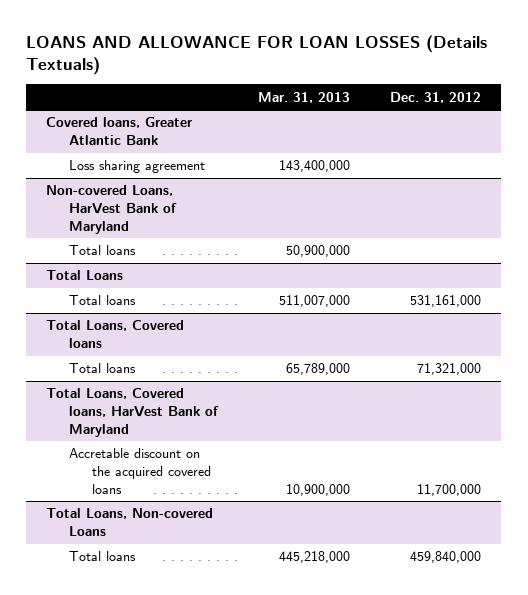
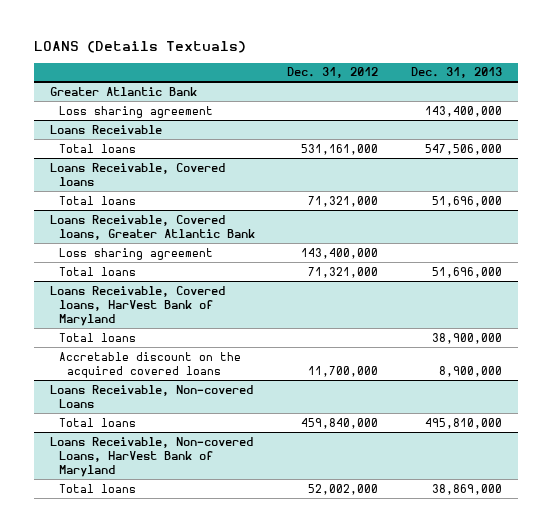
- LOANS AND ALLOWANCE FOR LOAN LOSSES (Details Textuals)
+ LOANS (Details Textuals)
- | Mar. 31, 2013 | Dec. 31, 2012
+ | Dec. 31, 2012 | Dec. 31, 2013
- Covered loans, Greater Atlantic Bank
+ Greater Atlantic Bank
- Non-covered Loans, HarVest Bank of Maryland
- Total loans | 50,900,000 |
- Total Loans
+ Loans Receivable
- Total Loans, Covered loans
+ Loans Receivable, Covered loans
- Total Loans, Covered loans, HarVest Bank of Maryland
+ Loans Receivable, Covered loans, Greater Atlantic Bank
+ Loss sharing agreement | 143,400,000 |
+ Total loans | 71,321,000 | 51,696,000
+ Loans Receivable, Covered loans, HarVest Bank of Maryland
+ Total loans | | 38,900,000
- Total Loans, Non-covered Loans
+ Loans Receivable, Non-covered Loans
+ Loans Receivable, Non-covered Loans, HarVest Bank of Maryland
+ Total loans | 52,002,000 | 38,869,000

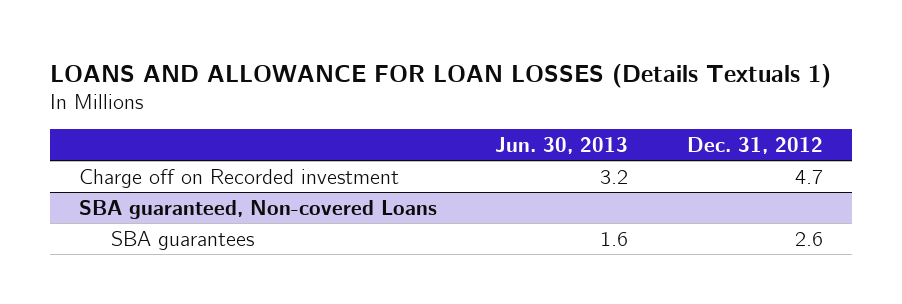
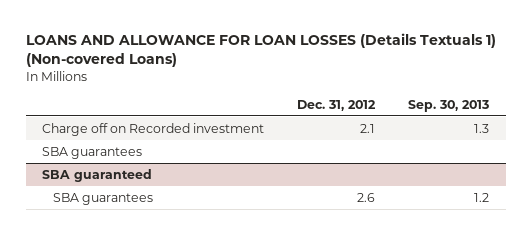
- LOANS AND ALLOWANCE FOR LOAN LOSSES (Details Textuals 1)
+ LOANS AND ALLOWANCE FOR LOAN LOSSES (Details Textuals 1) (Non-covered Loans)
- | Jun. 30, 2013 | Dec. 31, 2012
+ | Dec. 31, 2012 | Sep. 30, 2013
- Charge off on Recorded investment | 3.2 | 4.7
- SBA guaranteed, Non-covered Loans
+ Charge off on Recorded investment | 2.1 | 1.3
+ SBA guarantees
+ SBA guaranteed

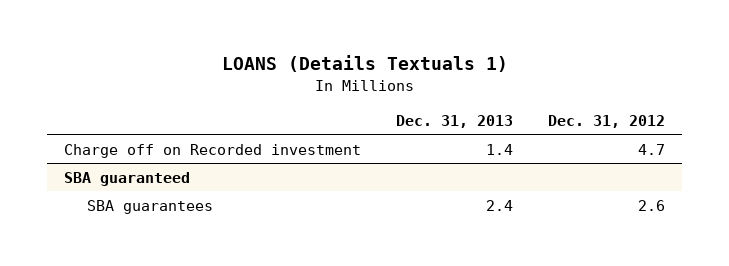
- LOANS AND ALLOWANCE FOR LOAN LOSSES (Details Textuals 1) (Non-covered Loans)
+ LOANS (Details Textuals 1)
- | Dec. 31, 2012 | Sep. 30, 2013
+ | Dec. 31, 2013 | Dec. 31, 2012
- Charge off on Recorded investment | 2.1 | 1.3
- SBA guarantees
+ Charge off on Recorded investment | 1.4 | 4.7

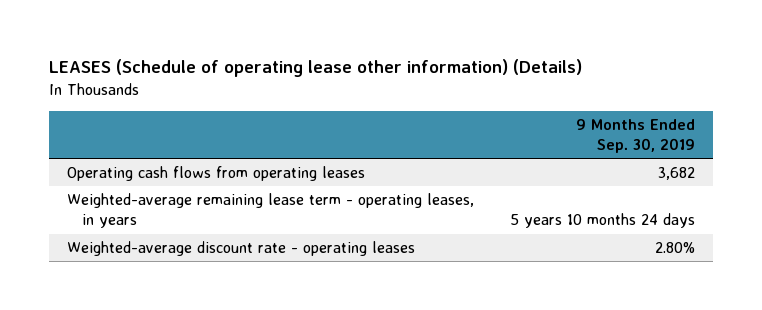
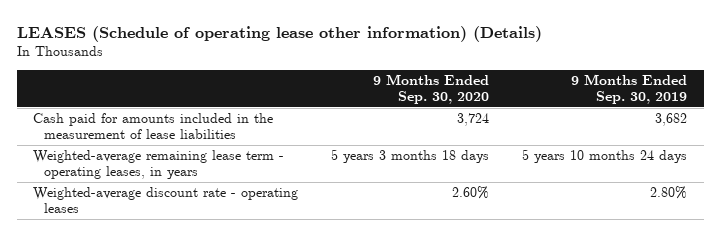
- | 9 Months Ended Sep. 30, 2019
+ | 9 Months Ended Sep. 30, 2020 | 9 Months Ended Sep. 30, 2019
- Operating cash flows from operating leases | 3,682
+ Cash paid for amounts included in the measurement of lease liabilities | 3,724 | 3,682

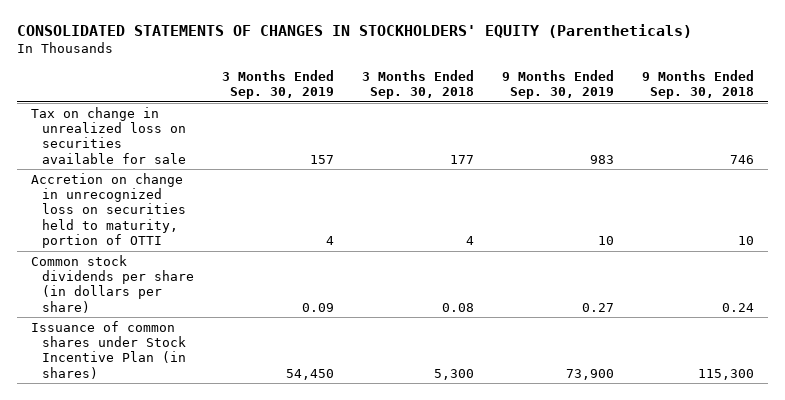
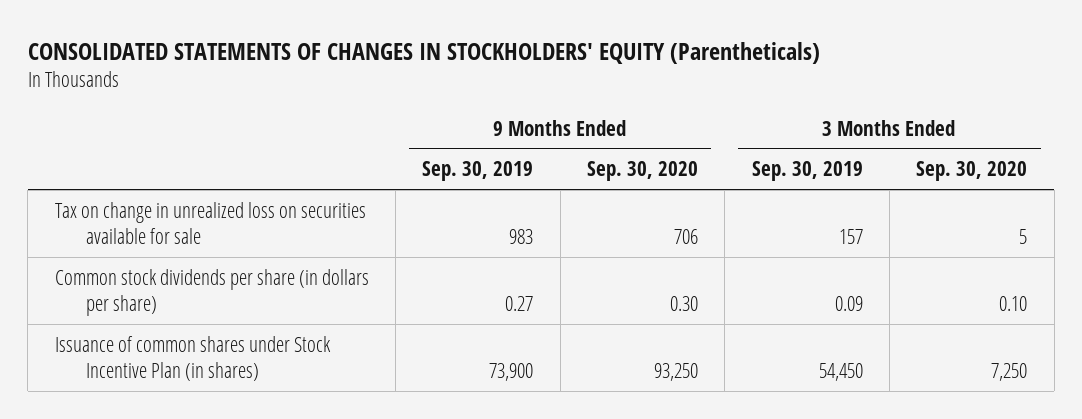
- | 3 Months Ended Sep. 30, 2019 | 3 Months Ended Sep. 30, 2018 | 9 Months Ended Sep. 30, 2019 | 9 Months Ended Sep. 30, 2018
+ | 9 Months Ended Sep. 30, 2019 | 9 Months Ended Sep. 30, 2020 | 3 Months Ended Sep. 30, 2019 | 3 Months Ended Sep. 30, 2020
- Accretion on change in unrecognized loss on securities held to maturity, portion of OTTI | 4 | 4 | 10 | 10

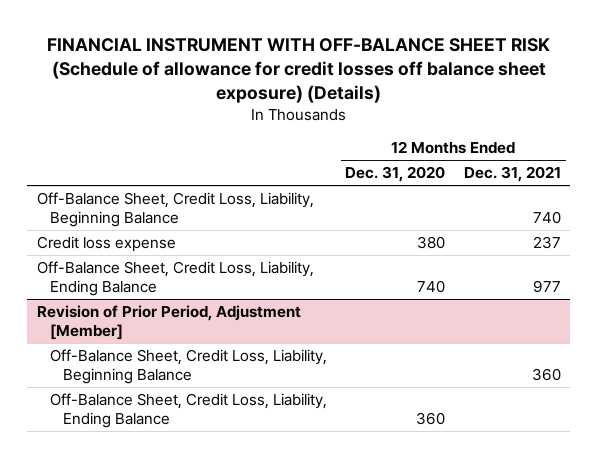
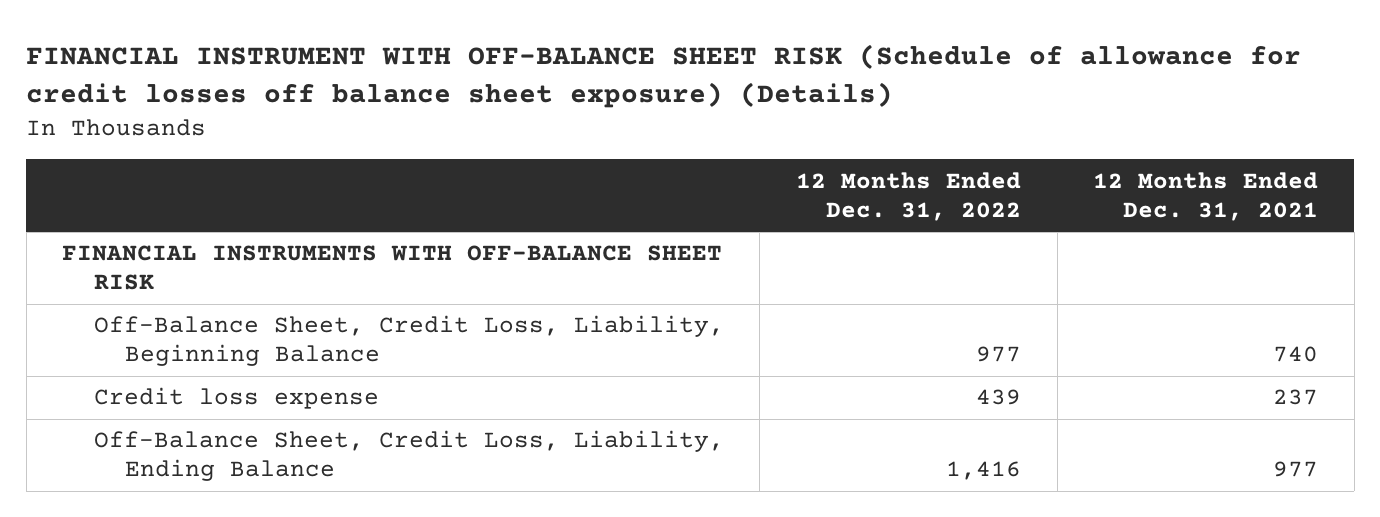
- | 12 Months Ended Dec. 31, 2020 | 12 Months Ended Dec. 31, 2021
+ | 12 Months Ended Dec. 31, 2022 | 12 Months Ended Dec. 31, 2021
+ FINANCIAL INSTRUMENTS WITH OFF-BALANCE SHEET RISK
- Revision of Prior Period, Adjustment [Member]
- Off-Balance Sheet, Credit Loss, Liability, Beginning Balance | | 360
- Off-Balance Sheet, Credit Loss, Liability, Ending Balance | 360 |

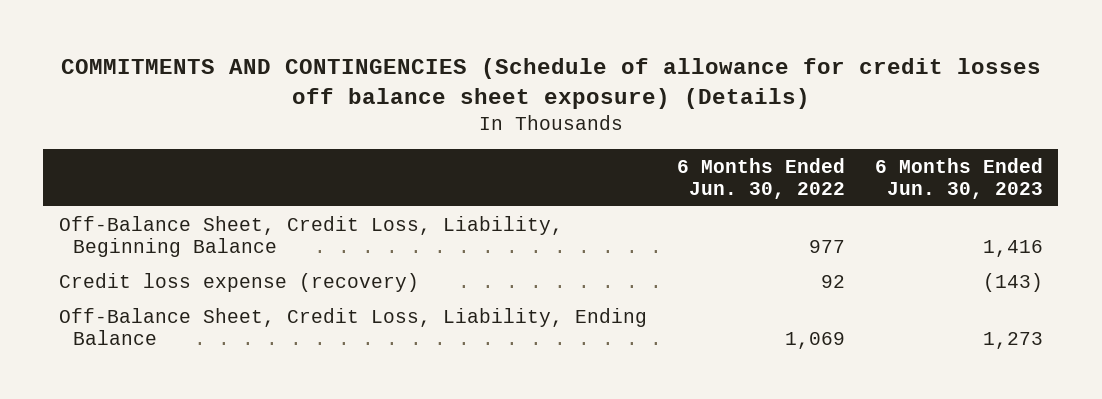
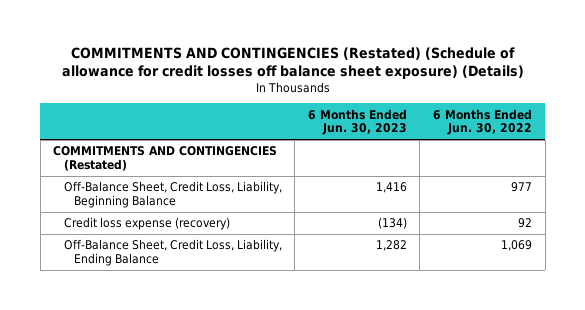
- COMMITMENTS AND CONTINGENCIES (Schedule of allowance for credit losses off balance sheet exposure) (Details)
+ COMMITMENTS AND CONTINGENCIES (Restated) (Schedule of allowance for credit losses off balance sheet exposure) (Details)
- | 6 Months Ended Jun. 30, 2022 | 6 Months Ended Jun. 30, 2023
+ | 6 Months Ended Jun. 30, 2023 | 6 Months Ended Jun. 30, 2022
+ COMMITMENTS AND CONTINGENCIES (Restated)
- Credit loss expense (recovery) | 92 | (143)
- Off-Balance Sheet, Credit Loss, Liability, Ending Balance | 1,069 | 1,273
+ Credit loss expense (recovery) | (134) | 92
+ Off-Balance Sheet, Credit Loss, Liability, Ending Balance | 1,282 | 1,069

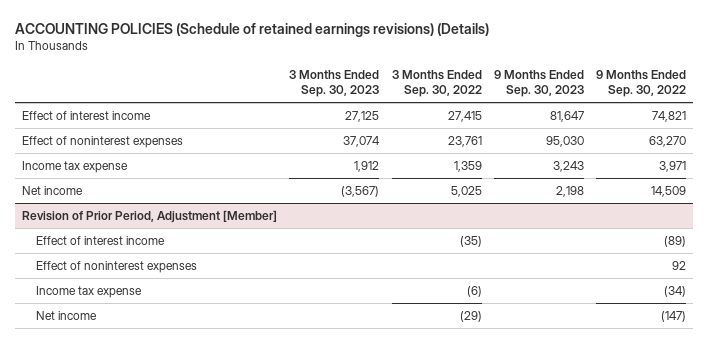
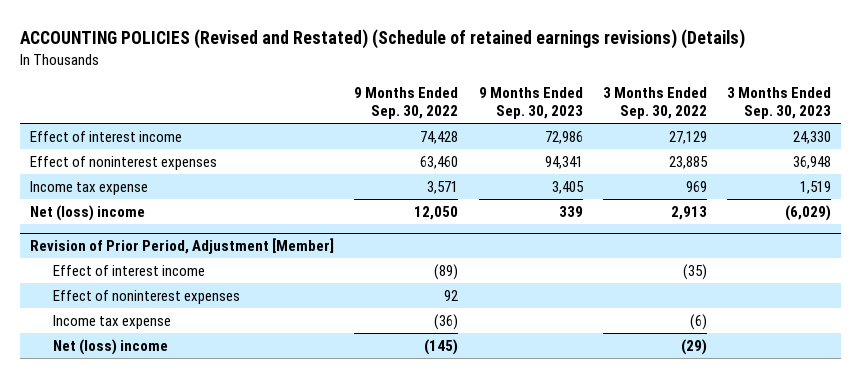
- ACCOUNTING POLICIES (Schedule of retained earnings revisions) (Details)
+ ACCOUNTING POLICIES (Revised and Restated) (Schedule of retained earnings revisions) (Details)
- | 3 Months Ended Sep. 30, 2023 | 3 Months Ended Sep. 30, 2022 | 9 Months Ended Sep. 30, 2023 | 9 Months Ended Sep. 30, 2022
+ | 9 Months Ended Sep. 30, 2022 | 9 Months Ended Sep. 30, 2023 | 3 Months Ended Sep. 30, 2022 | 3 Months Ended Sep. 30, 2023
- Effect of interest income | 27,125 | 27,415 | 81,647 | 74,821
- Effect of noninterest expenses | 37,074 | 23,761 | 95,030 | 63,270
- Income tax expense | 1,912 | 1,359 | 3,243 | 3,971
- Net income | (3,567) | 5,025 | 2,198 | 14,509
+ Effect of interest income | 74,428 | 72,986 | 27,129 | 24,330
+ Effect of noninterest expenses | 63,460 | 94,341 | 23,885 | 36,948
+ Income tax expense | 3,571 | 3,405 | 969 | 1,519
+ Net (loss) income | 12,050 | 339 | 2,913 | (6,029)
@ Revision of Prior Period, Adjustment [Member]
- Income tax expense | | (6) | | (34)
- Net income | | (29) | | (147)
+ Income tax expense | (36) | | (6) |
+ Net (loss) income | (145) | | (29) |

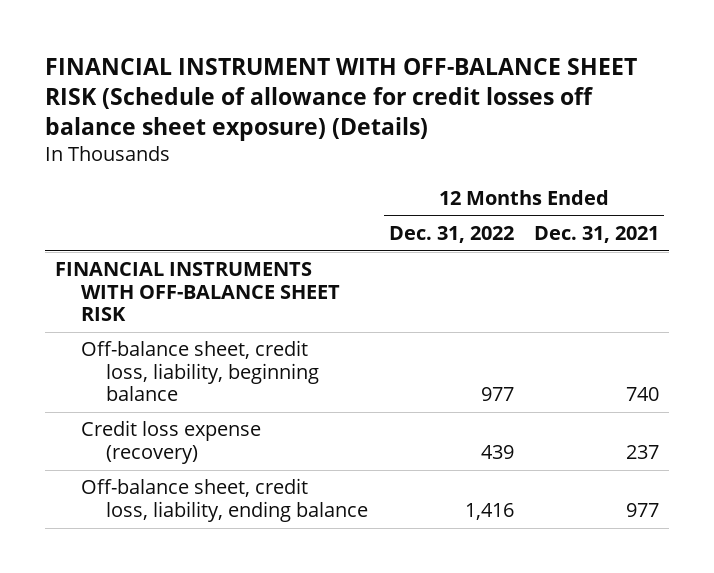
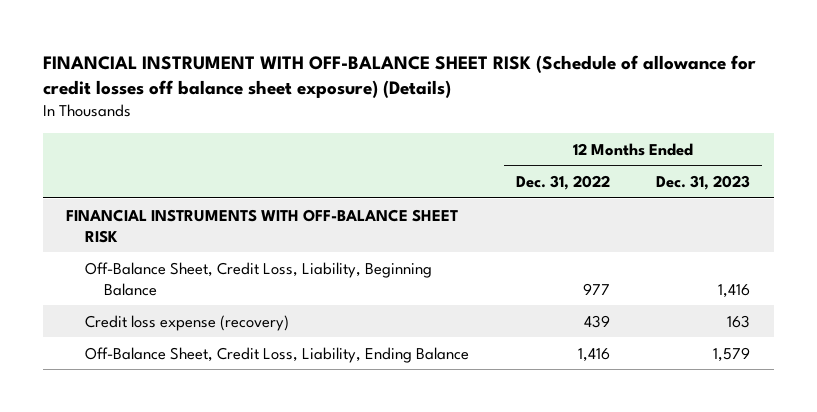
- | 12 Months Ended Dec. 31, 2022 | 12 Months Ended Dec. 31, 2021
+ | 12 Months Ended Dec. 31, 2022 | 12 Months Ended Dec. 31, 2023
- Off-balance sheet, credit loss, liability, beginning balance | 977 | 740
+ Off-Balance Sheet, Credit Loss, Liability, Beginning Balance | 977 | 1,416
- Off-balance sheet, credit loss, liability, ending balance | 1,416 | 977
+ Off-Balance Sheet, Credit Loss, Liability, Ending Balance | 1,416 | 1,579

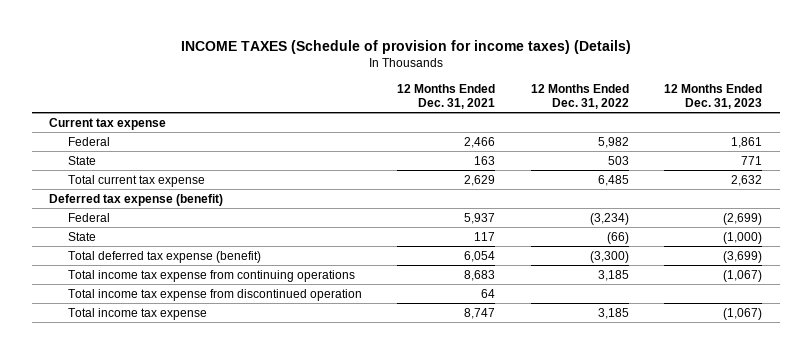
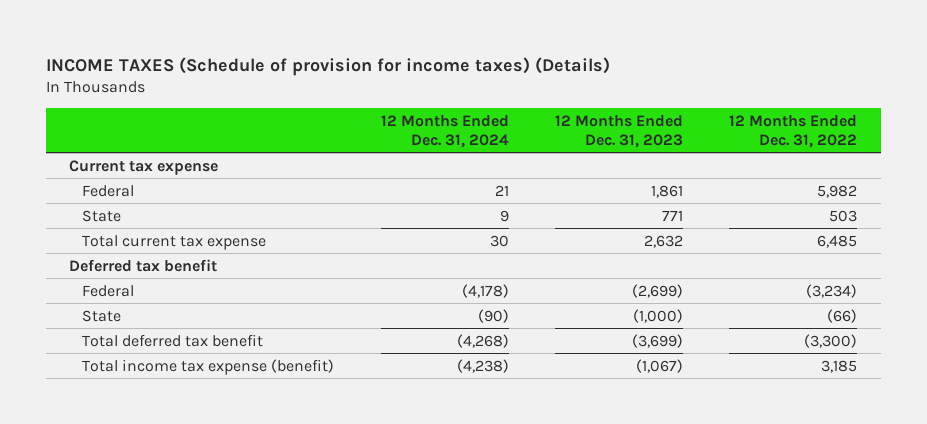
- | 12 Months Ended Dec. 31, 2021 | 12 Months Ended Dec. 31, 2022 | 12 Months Ended Dec. 31, 2023
+ | 12 Months Ended Dec. 31, 2024 | 12 Months Ended Dec. 31, 2023 | 12 Months Ended Dec. 31, 2022
- Deferred tax expense (benefit)
+ Deferred tax benefit
- Total deferred tax expense (benefit) | 6,054 | (3,300) | (3,699)
- Total income tax expense from continuing operations | 8,683 | 3,185 | (1,067)
- Total income tax expense from discontinued operation | 64 | |
- Total income tax expense | 8,747 | 3,185 | (1,067)
+ Total deferred tax benefit | (4,268) | (3,699) | (3,300)
+ Total income tax expense (benefit) | (4,238) | (1,067) | 3,185

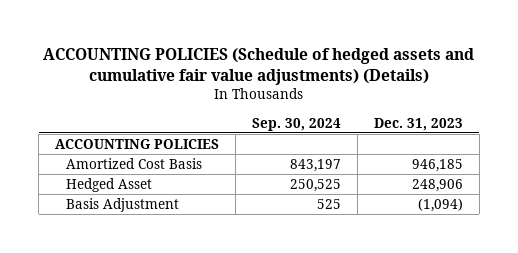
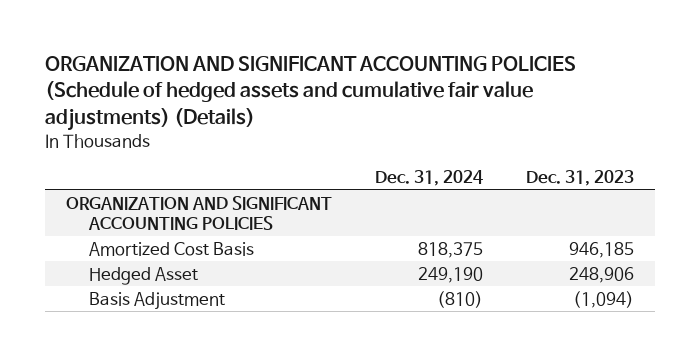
- ACCOUNTING POLICIES (Schedule of hedged assets and cumulative fair value adjustments) (Details)
+ ORGANIZATION AND SIGNIFICANT ACCOUNTING POLICIES (Schedule of hedged assets and cumulative fair value adjustments) (Details)
- | Sep. 30, 2024 | Dec. 31, 2023
+ | Dec. 31, 2024 | Dec. 31, 2023
- ACCOUNTING POLICIES
+ ORGANIZATION AND SIGNIFICANT ACCOUNTING POLICIES

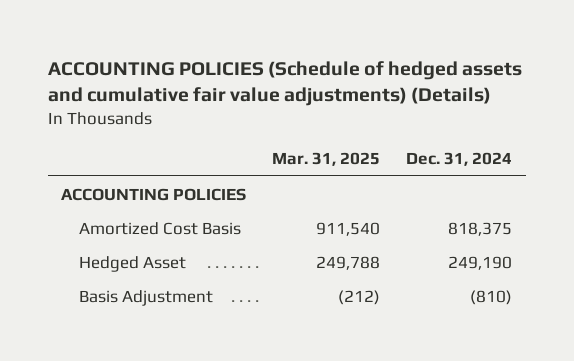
- ORGANIZATION AND SIGNIFICANT ACCOUNTING POLICIES (Schedule of hedged assets and cumulative fair value adjustments) (Details)
+ ACCOUNTING POLICIES (Schedule of hedged assets and cumulative fair value adjustments) (Details)
- | Dec. 31, 2024 | Dec. 31, 2023
+ | Mar. 31, 2025 | Dec. 31, 2024
- ORGANIZATION AND SIGNIFICANT ACCOUNTING POLICIES
+ ACCOUNTING POLICIES

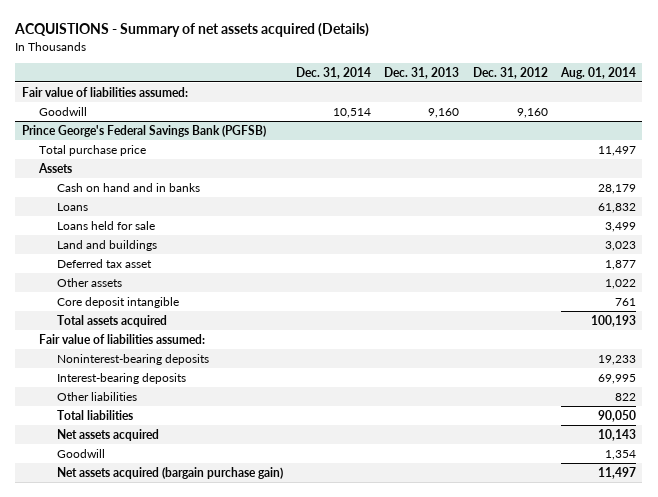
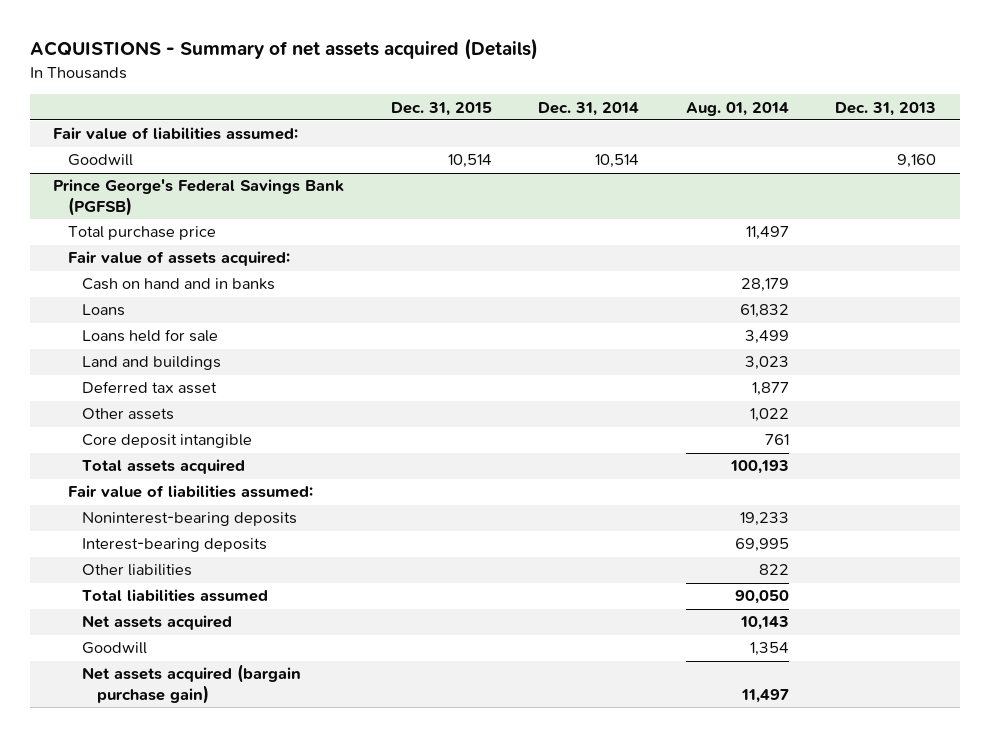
- | Dec. 31, 2014 | Dec. 31, 2013 | Dec. 31, 2012 | Aug. 01, 2014
+ | Dec. 31, 2015 | Dec. 31, 2014 | Aug. 01, 2014 | Dec. 31, 2013
@ Prince George's Federal Savings Bank (PGFSB)
- Assets
+ Fair value of assets acquired:
- Total liabilities | | | | 90,050
+ Total liabilities assumed | | | 90,050 |

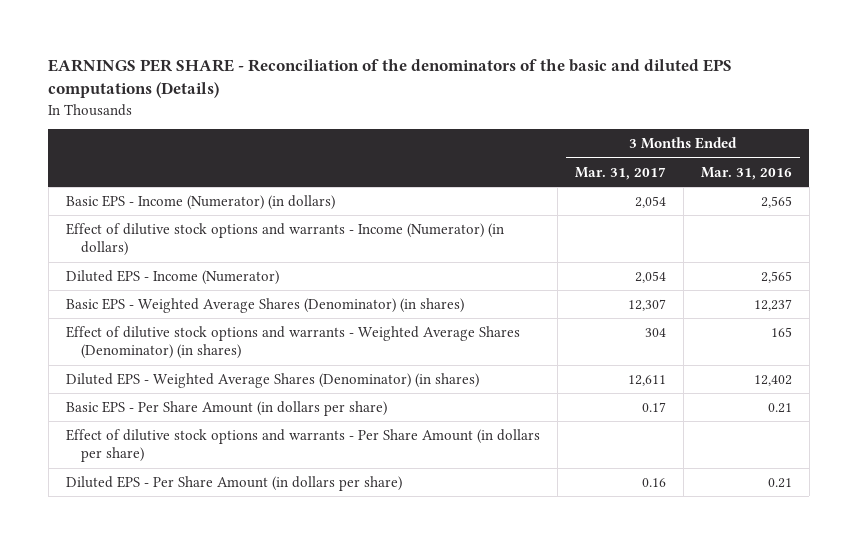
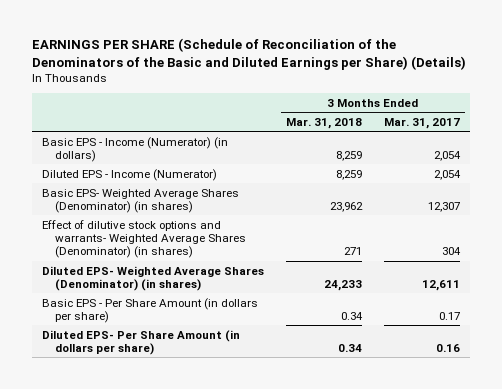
- EARNINGS PER SHARE - Reconciliation of the denominators of the basic and diluted EPS computations (Details)
+ EARNINGS PER SHARE (Schedule of Reconciliation of the Denominators of the Basic and Diluted Earnings per Share) (Details)
- | 3 Months Ended Mar. 31, 2017 | 3 Months Ended Mar. 31, 2016
+ | 3 Months Ended Mar. 31, 2018 | 3 Months Ended Mar. 31, 2017
- Effect of dilutive stock options and warrants - Income (Numerator) (in dollars)
- Basic EPS - Weighted Average Shares (Denominator) (in shares) | 12,307 | 12,237
- Effect of dilutive stock options and warrants - Weighted Average Shares (Denominator) (in shares) | 304 | 165
- Diluted EPS - Weighted Average Shares (Denominator) (in shares) | 12,611 | 12,402
+ Basic EPS- Weighted Average Shares (Denominator) (in shares) | 23,962 | 12,307
+ Effect of dilutive stock options and warrants- Weighted Average Shares (Denominator) (in shares) | 271 | 304
+ Diluted EPS- Weighted Average Shares (Denominator) (in shares) | 24,233 | 12,611
- Effect of dilutive stock options and warrants - Per Share Amount (in dollars per share)
- Diluted EPS - Per Share Amount (in dollars per share) | 0.16 | 0.21
+ Diluted EPS- Per Share Amount (in dollars per share) | 0.34 | 0.16

